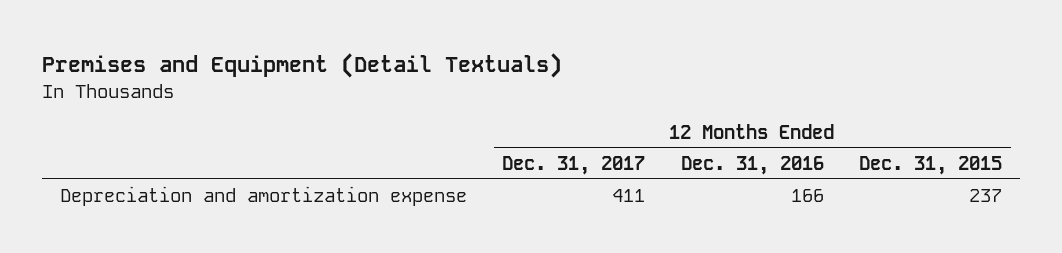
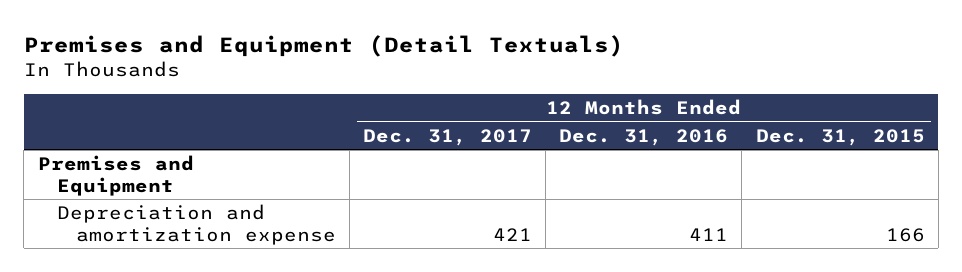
- Depreciation and amortization expense | 411 | 166 | 237
+ Premises and Equipment
+ Depreciation and amortization expense | 421 | 411 | 166

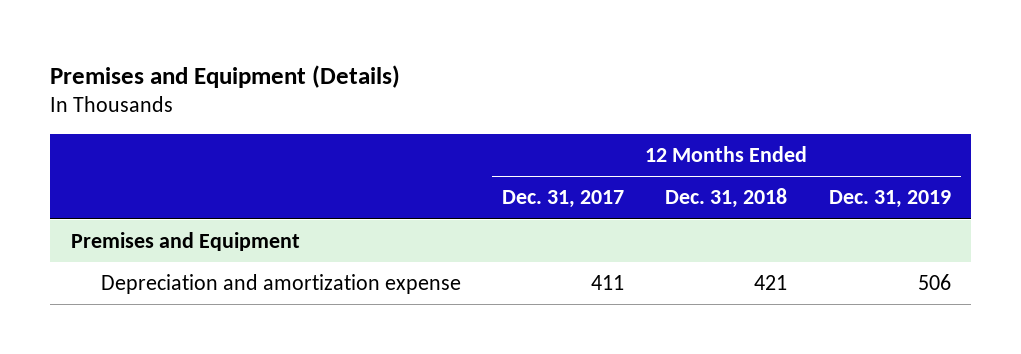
- Premises and Equipment (Detail Textuals)
+ Premises and Equipment (Details)
- | 12 Months Ended Dec. 31, 2017 | 12 Months Ended Dec. 31, 2016 | 12 Months Ended Dec. 31, 2015
+ | 12 Months Ended Dec. 31, 2017 | 12 Months Ended Dec. 31, 2018 | 12 Months Ended Dec. 31, 2019
- Depreciation and amortization expense | 421 | 411 | 166
+ Depreciation and amortization expense | 411 | 421 | 506

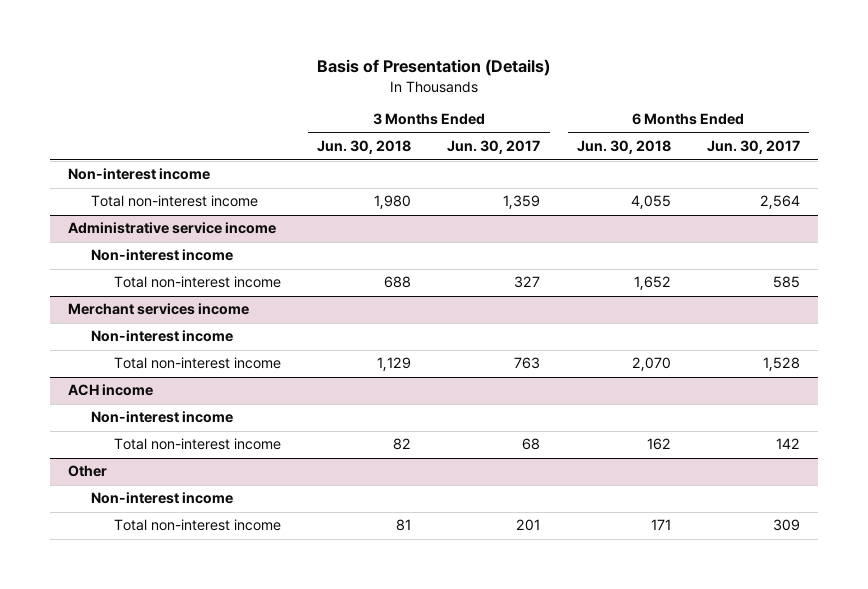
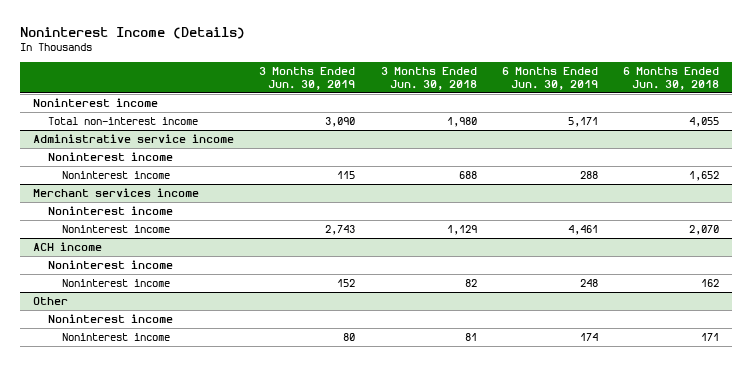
- Basis of Presentation (Details)
+ Noninterest Income (Details)
- | 3 Months Ended Jun. 30, 2018 | 3 Months Ended Jun. 30, 2017 | 6 Months Ended Jun. 30, 2018 | 6 Months Ended Jun. 30, 2017
+ | 3 Months Ended Jun. 30, 2019 | 3 Months Ended Jun. 30, 2018 | 6 Months Ended Jun. 30, 2019 | 6 Months Ended Jun. 30, 2018
- Non-interest income
+ Noninterest income
@ Administrative service income
- Non-interest income
- Total non-interest income | 688 | 327 | 1,652 | 585
+ Noninterest income
+ Noninterest income | 115 | 688 | 288 | 1,652
@ Merchant services income
- Non-interest income
- Total non-interest income | 1,129 | 763 | 2,070 | 1,528
+ Noninterest income
+ Noninterest income | 2,743 | 1,129 | 4,461 | 2,070
@ ACH income
- Non-interest income
- Total non-interest income | 82 | 68 | 162 | 142
+ Noninterest income
+ Noninterest income | 152 | 82 | 248 | 162
@ Other
- Non-interest income
- Total non-interest income | 81 | 201 | 171 | 309
+ Noninterest income
+ Noninterest income | 80 | 81 | 174 | 171

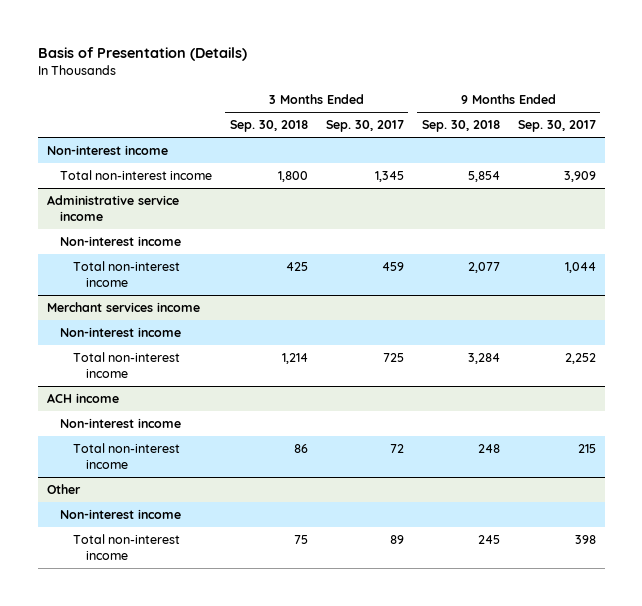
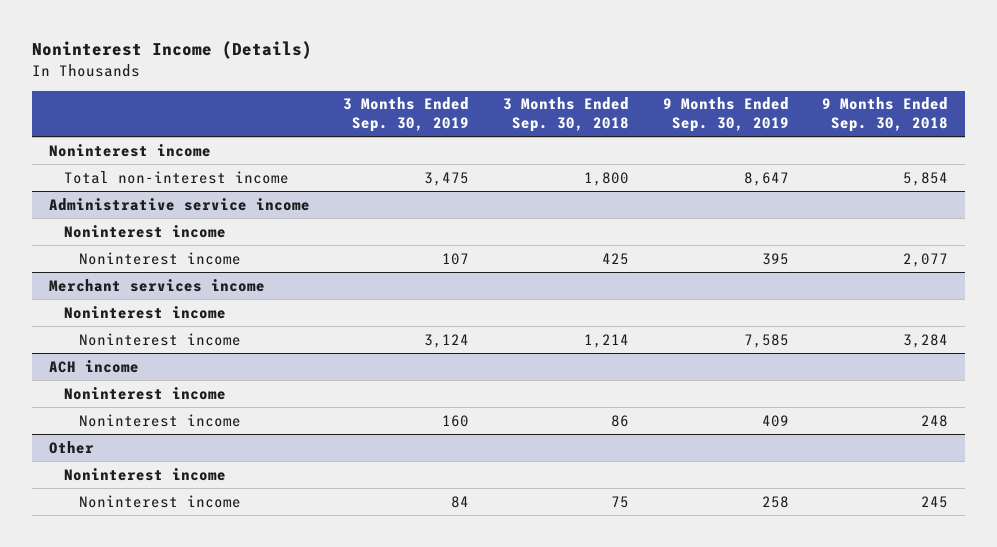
- Basis of Presentation (Details)
+ Noninterest Income (Details)
- | 3 Months Ended Sep. 30, 2018 | 3 Months Ended Sep. 30, 2017 | 9 Months Ended Sep. 30, 2018 | 9 Months Ended Sep. 30, 2017
+ | 3 Months Ended Sep. 30, 2019 | 3 Months Ended Sep. 30, 2018 | 9 Months Ended Sep. 30, 2019 | 9 Months Ended Sep. 30, 2018
- Non-interest income
+ Noninterest income
@ Administrative service income
- Non-interest income
- Total non-interest income | 425 | 459 | 2,077 | 1,044
+ Noninterest income
+ Noninterest income | 107 | 425 | 395 | 2,077
@ Merchant services income
- Non-interest income
- Total non-interest income | 1,214 | 725 | 3,284 | 2,252
+ Noninterest income
+ Noninterest income | 3,124 | 1,214 | 7,585 | 3,284
@ ACH income
- Non-interest income
- Total non-interest income | 86 | 72 | 248 | 215
+ Noninterest income
+ Noninterest income | 160 | 86 | 409 | 248
@ Other
- Non-interest income
- Total non-interest income | 75 | 89 | 245 | 398
+ Noninterest income
+ Noninterest income | 84 | 75 | 258 | 245

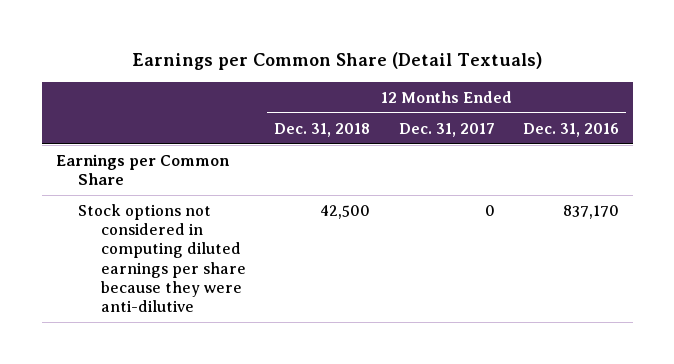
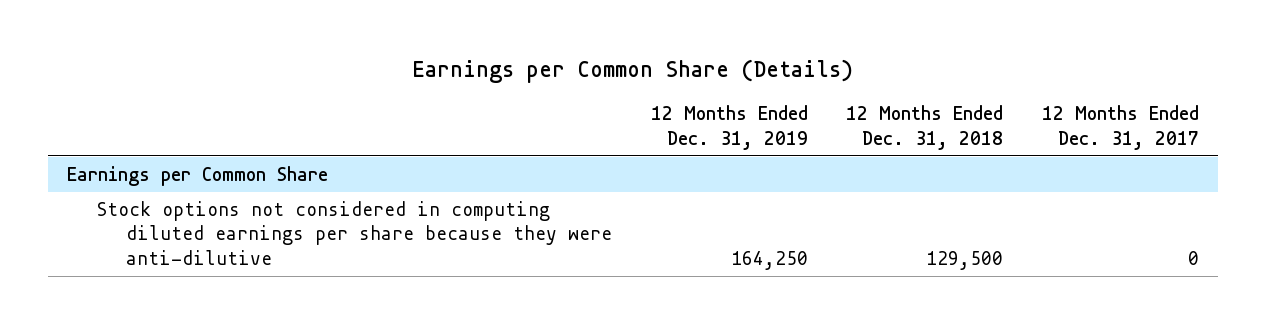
- Earnings per Common Share (Detail Textuals)
+ Earnings per Common Share (Details)
- | 12 Months Ended Dec. 31, 2018 | 12 Months Ended Dec. 31, 2017 | 12 Months Ended Dec. 31, 2016
+ | 12 Months Ended Dec. 31, 2019 | 12 Months Ended Dec. 31, 2018 | 12 Months Ended Dec. 31, 2017
- Stock options not considered in computing diluted earnings per share because they were anti-dilutive | 42,500 | 0 | 837,170
+ Stock options not considered in computing diluted earnings per share because they were anti-dilutive | 164,250 | 129,500 | 0

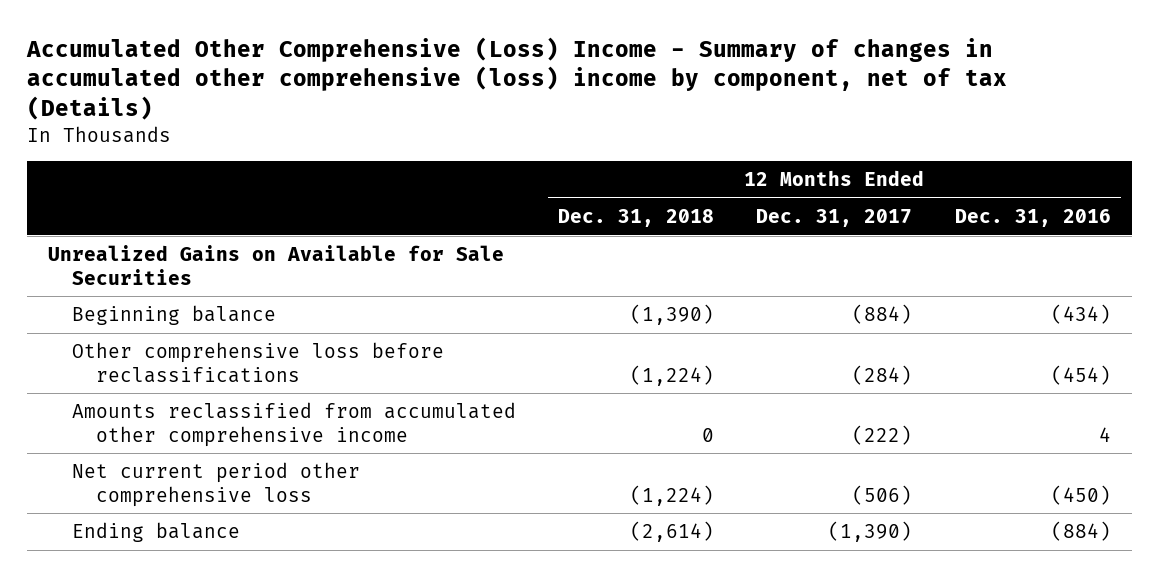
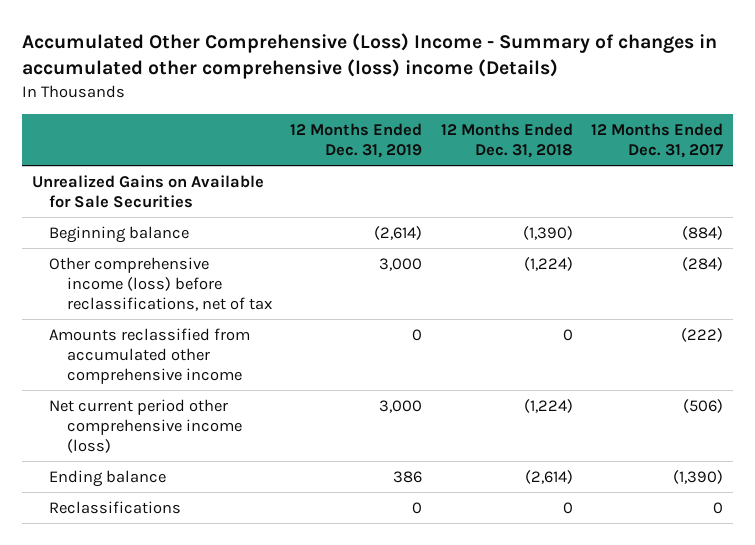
- Accumulated Other Comprehensive (Loss) Income - Summary of changes in accumulated other comprehensive (loss) income by component, net of tax (Details)
+ Accumulated Other Comprehensive (Loss) Income - Summary of changes in accumulated other comprehensive (loss) income (Details)
- | 12 Months Ended Dec. 31, 2018 | 12 Months Ended Dec. 31, 2017 | 12 Months Ended Dec. 31, 2016
+ | 12 Months Ended Dec. 31, 2019 | 12 Months Ended Dec. 31, 2018 | 12 Months Ended Dec. 31, 2017
- Other comprehensive loss before reclassifications | (1,224) | (284) | (454)
+ Other comprehensive income (loss) before reclassifications, net of tax | 3,000 | (1,224) | (284)
- Net current period other comprehensive loss | (1,224) | (506) | (450)
+ Net current period other comprehensive income (loss) | 3,000 | (1,224) | (506)
+ Reclassifications | 0 | 0 | 0

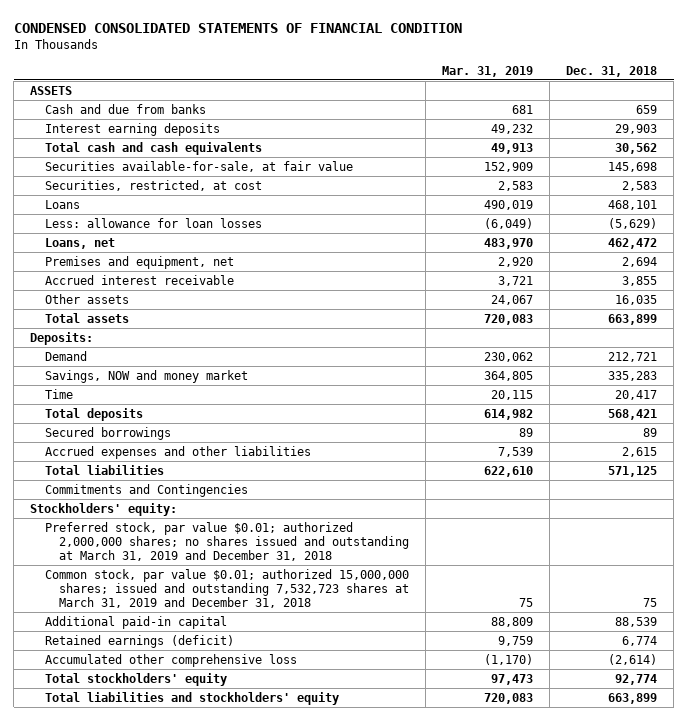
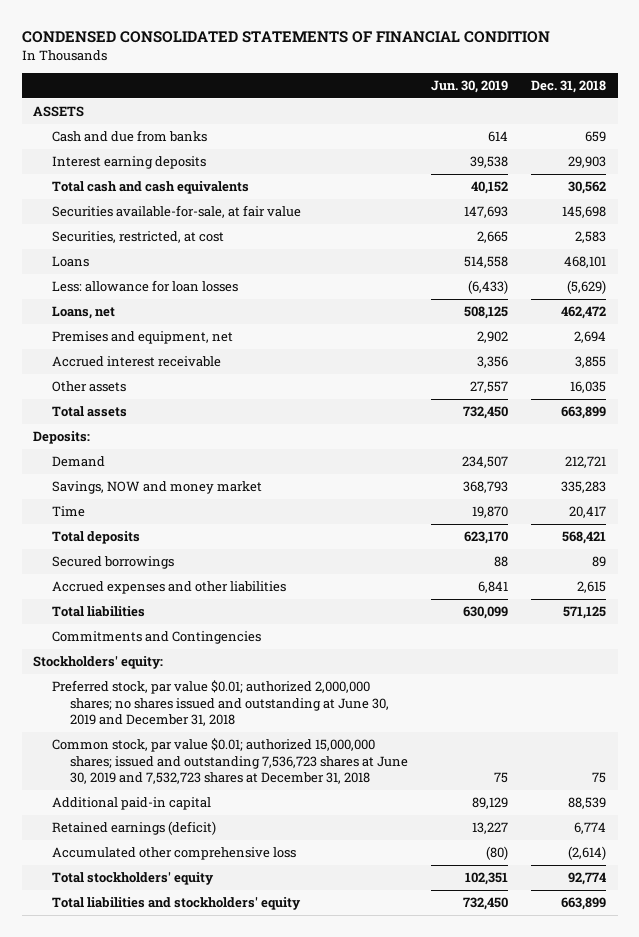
- | Mar. 31, 2019 | Dec. 31, 2018
+ | Jun. 30, 2019 | Dec. 31, 2018
- Preferred stock, par value $0.01; authorized 2,000,000 shares; no shares issued and outstanding at March 31, 2019 and December 31, 2018
- Common stock, par value $0.01; authorized 15,000,000 shares; issued and outstanding 7,532,723 shares at March 31, 2019 and December 31, 2018 | 75 | 75
+ Preferred stock, par value $0.01; authorized 2,000,000 shares; no shares issued and outstanding at June 30, 2019 and December 31, 2018
+ Common stock, par value $0.01; authorized 15,000,000 shares; issued and outstanding 7,536,723 shares at June 30, 2019 and 7,532,723 shares at December 31, 2018 | 75 | 75

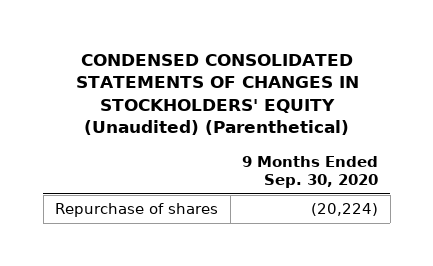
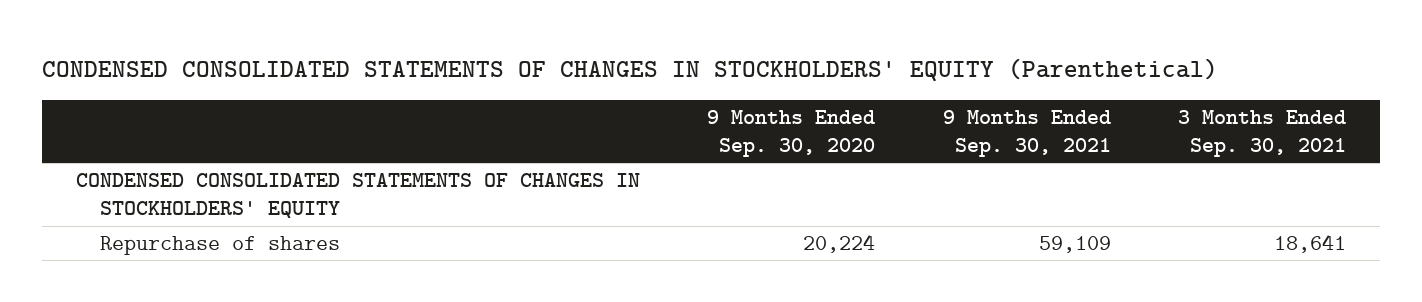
- CONDENSED CONSOLIDATED STATEMENTS OF CHANGES IN STOCKHOLDERS' EQUITY (Unaudited) (Parenthetical)
+ CONDENSED CONSOLIDATED STATEMENTS OF CHANGES IN STOCKHOLDERS' EQUITY (Parenthetical)
- | 9 Months Ended Sep. 30, 2020
+ | 9 Months Ended Sep. 30, 2020 | 9 Months Ended Sep. 30, 2021 | 3 Months Ended Sep. 30, 2021
- Repurchase of shares | (20,224)
+ CONDENSED CONSOLIDATED STATEMENTS OF CHANGES IN STOCKHOLDERS' EQUITY
+ Repurchase of shares | 20,224 | 59,109 | 18,641

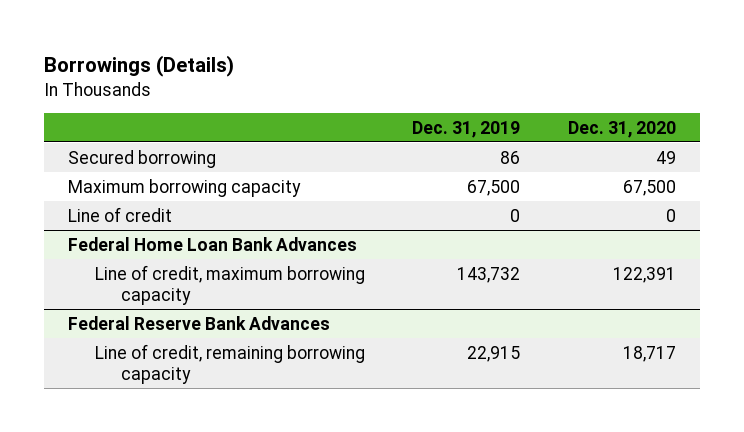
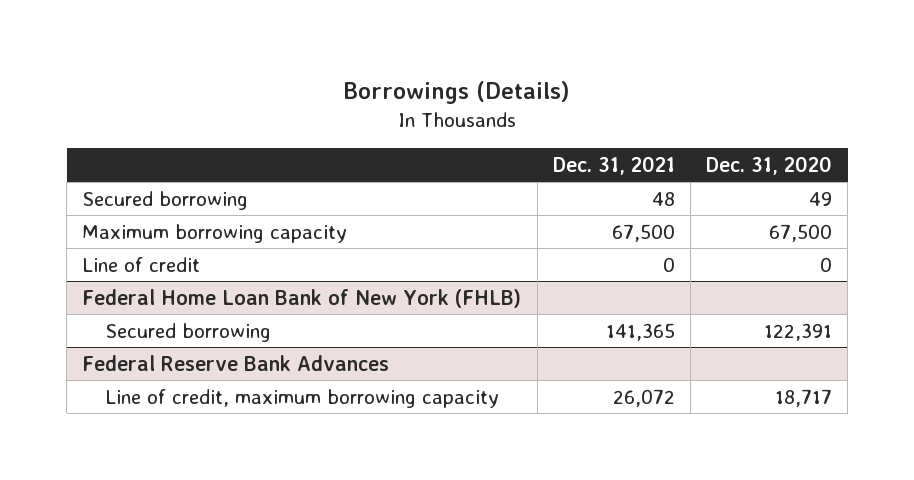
- | Dec. 31, 2019 | Dec. 31, 2020
+ | Dec. 31, 2021 | Dec. 31, 2020
- Federal Home Loan Bank Advances
- Line of credit, maximum borrowing capacity | 143,732 | 122,391
+ Federal Home Loan Bank of New York (FHLB)
+ Secured borrowing | 141,365 | 122,391
@ Federal Reserve Bank Advances
- Line of credit, remaining borrowing capacity | 22,915 | 18,717
+ Line of credit, maximum borrowing capacity | 26,072 | 18,717

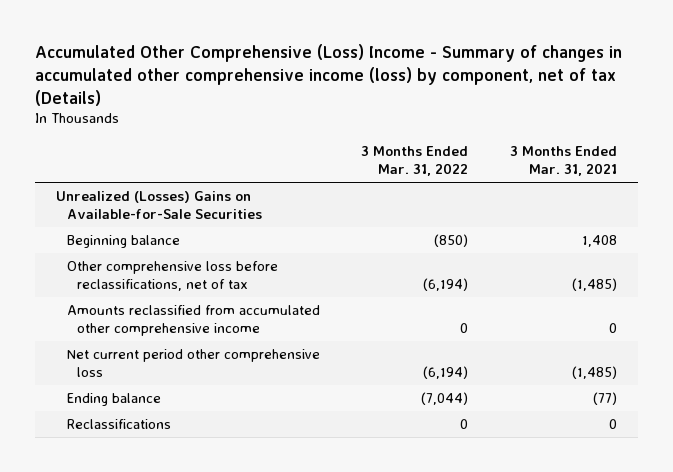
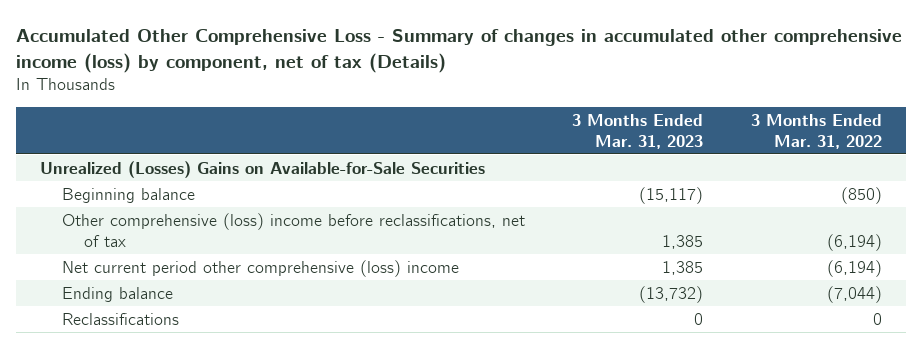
- Accumulated Other Comprehensive (Loss) Income - Summary of changes in accumulated other comprehensive income (loss) by component, net of tax (Details)
+ Accumulated Other Comprehensive Loss - Summary of changes in accumulated other comprehensive income (loss) by component, net of tax (Details)
- | 3 Months Ended Mar. 31, 2022 | 3 Months Ended Mar. 31, 2021
+ | 3 Months Ended Mar. 31, 2023 | 3 Months Ended Mar. 31, 2022
- Other comprehensive loss before reclassifications, net of tax | (6,194) | (1,485)
- Amounts reclassified from accumulated other comprehensive income | 0 | 0
- Net current period other comprehensive loss | (6,194) | (1,485)
+ Other comprehensive (loss) income before reclassifications, net of tax | 1,385 | (6,194)
+ Net current period other comprehensive (loss) income | 1,385 | (6,194)

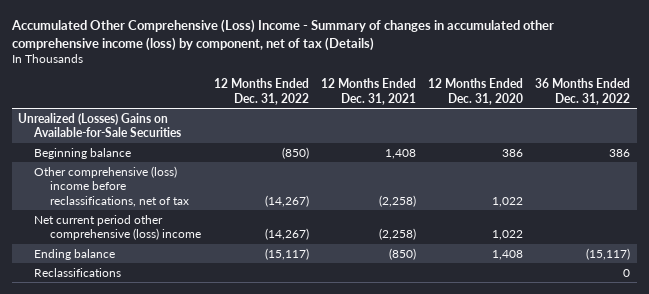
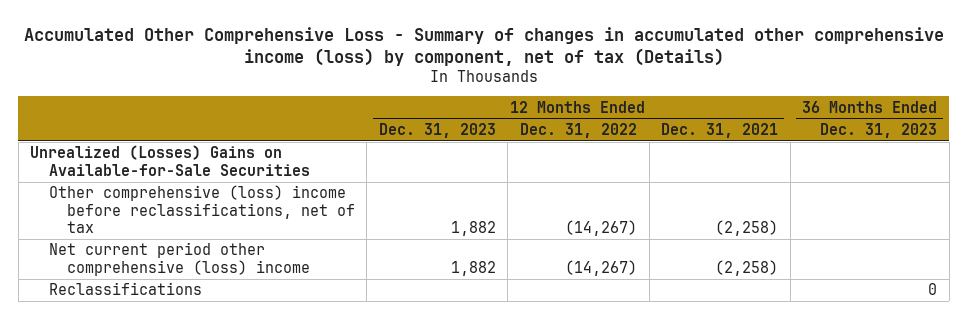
- Accumulated Other Comprehensive (Loss) Income - Summary of changes in accumulated other comprehensive income (loss) by component, net of tax (Details)
+ Accumulated Other Comprehensive Loss - Summary of changes in accumulated other comprehensive income (loss) by component, net of tax (Details)
- | 12 Months Ended Dec. 31, 2022 | 12 Months Ended Dec. 31, 2021 | 12 Months Ended Dec. 31, 2020 | 36 Months Ended Dec. 31, 2022
+ | 12 Months Ended Dec. 31, 2023 | 12 Months Ended Dec. 31, 2022 | 12 Months Ended Dec. 31, 2021 | 36 Months Ended Dec. 31, 2023
- Beginning balance | (850) | 1,408 | 386 | 386
- Ending balance | (15,117) | (850) | 1,408 | (15,117)

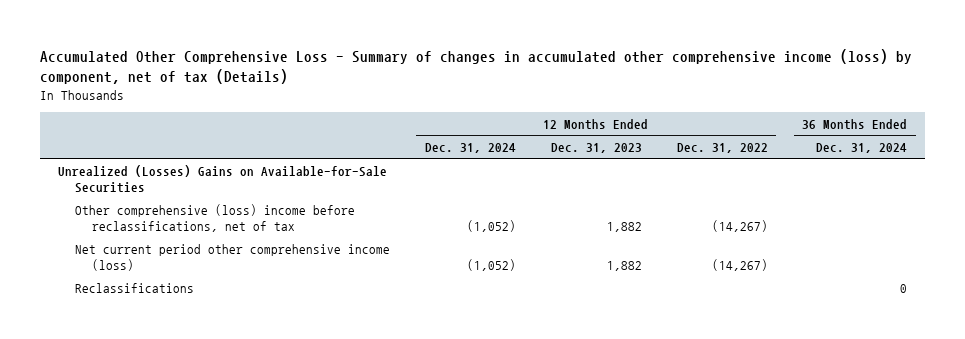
- | 12 Months Ended Dec. 31, 2023 | 12 Months Ended Dec. 31, 2022 | 12 Months Ended Dec. 31, 2021 | 36 Months Ended Dec. 31, 2023
+ | 12 Months Ended Dec. 31, 2024 | 12 Months Ended Dec. 31, 2023 | 12 Months Ended Dec. 31, 2022 | 36 Months Ended Dec. 31, 2024
- Net current period other comprehensive (loss) income | 1,882 | (14,267) | (2,258) |
+ Net current period other comprehensive income (loss) | (1,052) | 1,882 | (14,267) |

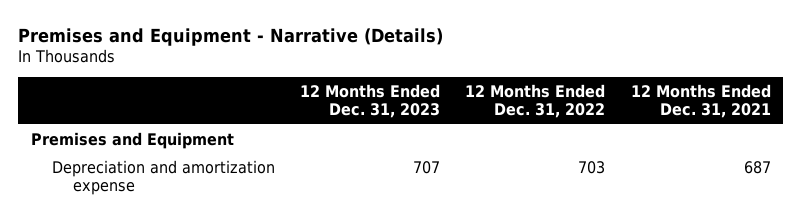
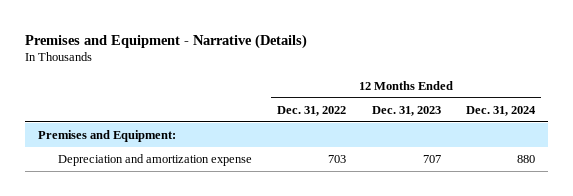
- | 12 Months Ended Dec. 31, 2023 | 12 Months Ended Dec. 31, 2022 | 12 Months Ended Dec. 31, 2021
+ | 12 Months Ended Dec. 31, 2022 | 12 Months Ended Dec. 31, 2023 | 12 Months Ended Dec. 31, 2024
- Premises and Equipment
+ Premises and Equipment:

